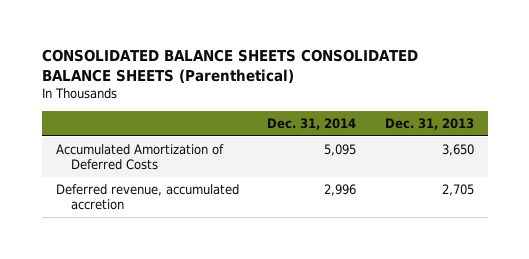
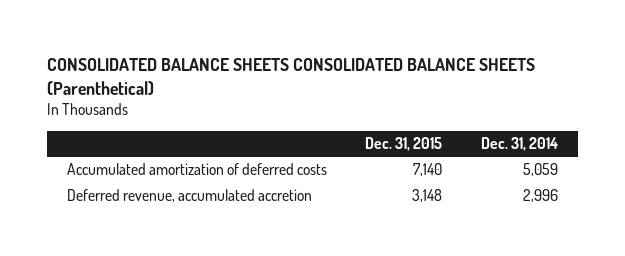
- | Dec. 31, 2014 | Dec. 31, 2013
+ | Dec. 31, 2015 | Dec. 31, 2014
- Accumulated Amortization of Deferred Costs | 5,095 | 3,650
+ Accumulated amortization of deferred costs | 7,140 | 5,059

